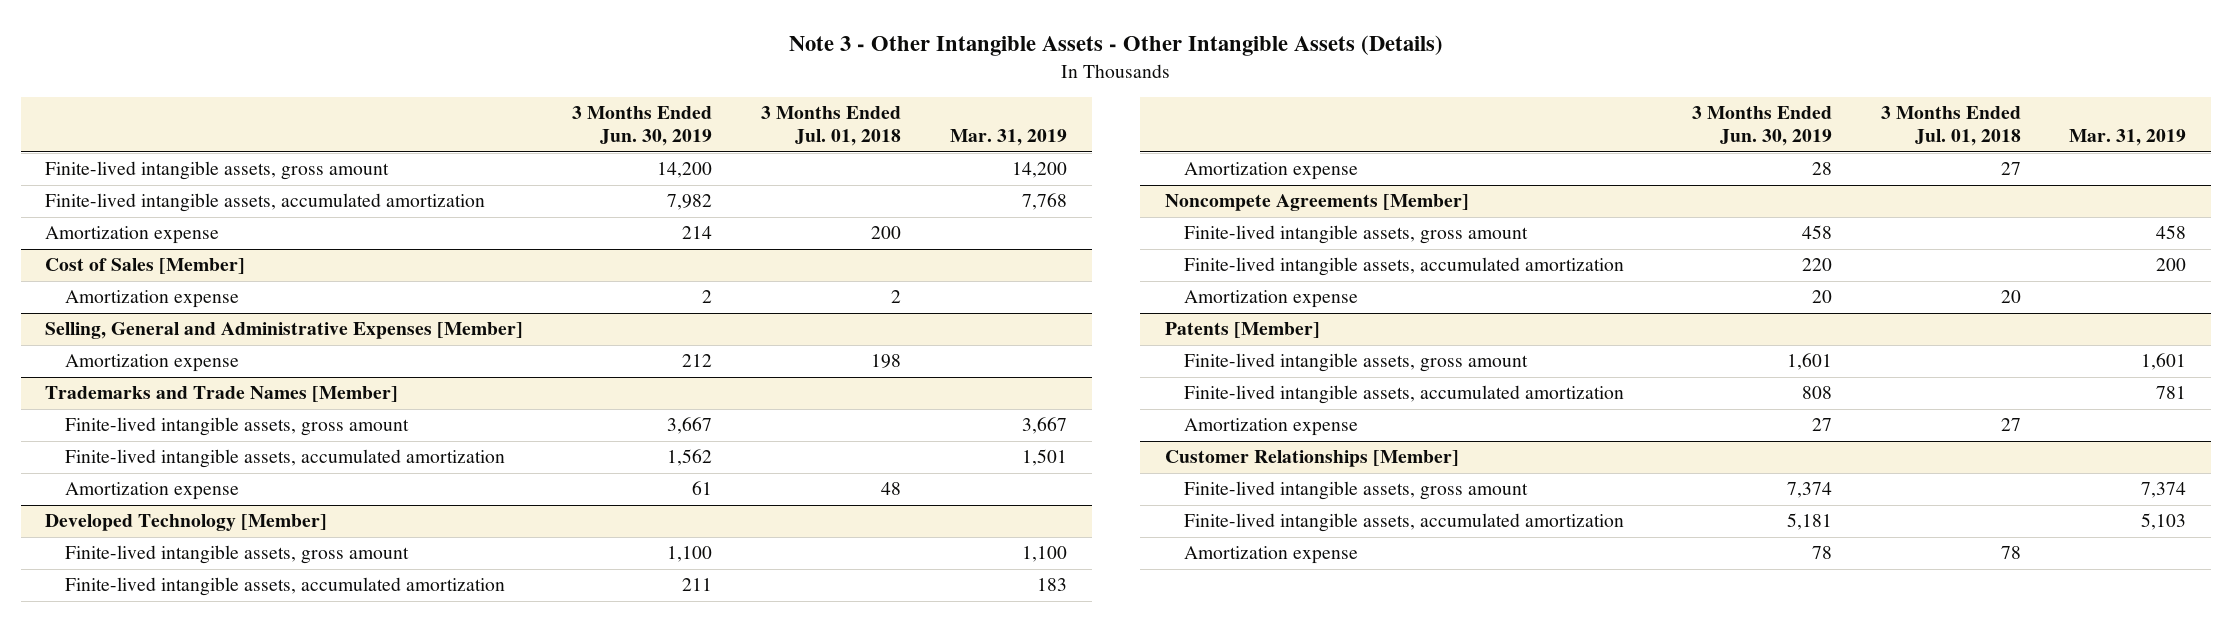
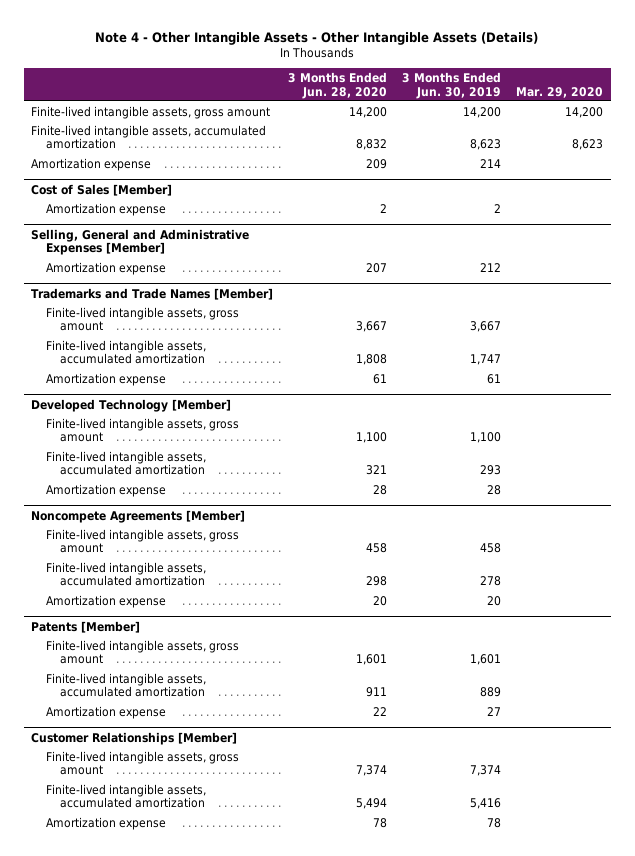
- Note 3 - Other Intangible Assets - Other Intangible Assets (Details)
+ Note 4 - Other Intangible Assets - Other Intangible Assets (Details)
- | 3 Months Ended Jun. 30, 2019 | 3 Months Ended Jul. 01, 2018 | Mar. 31, 2019
+ | 3 Months Ended Jun. 28, 2020 | 3 Months Ended Jun. 30, 2019 | Mar. 29, 2020
- Finite-lived intangible assets, accumulated amortization | 7,982 | | 7,768
+ Finite-lived intangible assets, accumulated amortization | 8,832 | 8,623 | 8,623
@ Trademarks and Trade Names [Member]
- Finite-lived intangible assets, accumulated amortization | 1,562 | | 1,501
+ Finite-lived intangible assets, accumulated amortization | 1,808 | 1,747 |
@ Developed Technology [Member]
- Finite-lived intangible assets, accumulated amortization | 211 | | 183
+ Finite-lived intangible assets, accumulated amortization | 321 | 293 |
@ Noncompete Agreements [Member]
- Finite-lived intangible assets, accumulated amortization | 220 | | 200
+ Finite-lived intangible assets, accumulated amortization | 298 | 278 |
@ Patents [Member]
- Finite-lived intangible assets, accumulated amortization | 808 | | 781
+ Finite-lived intangible assets, accumulated amortization | 911 | 889 |
@ Customer Relationships [Member]
- Finite-lived intangible assets, accumulated amortization | 5,181 | | 5,103
+ Finite-lived intangible assets, accumulated amortization | 5,494 | 5,416 |

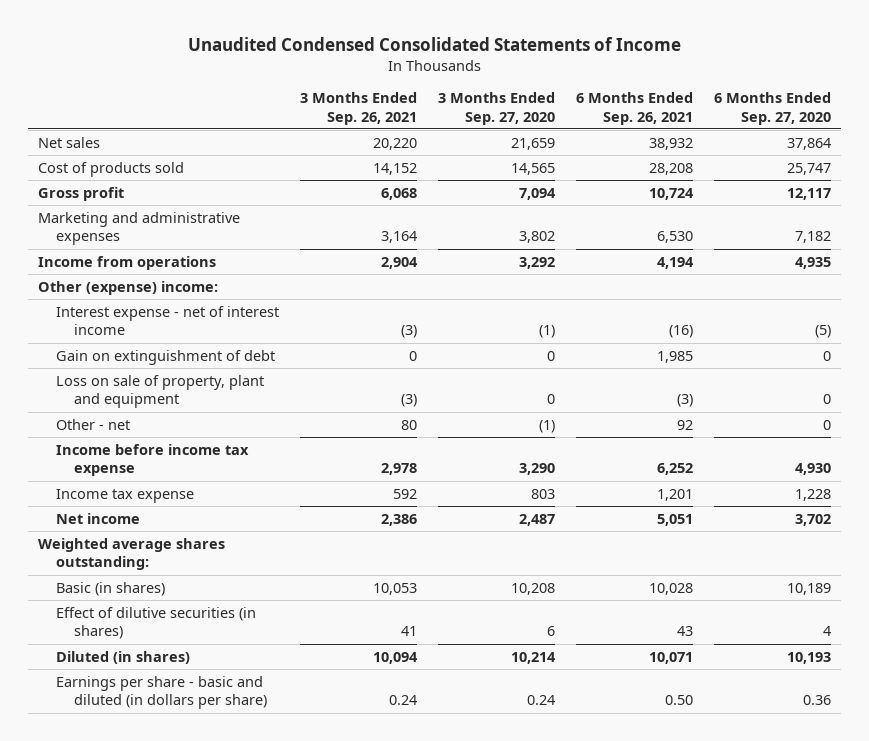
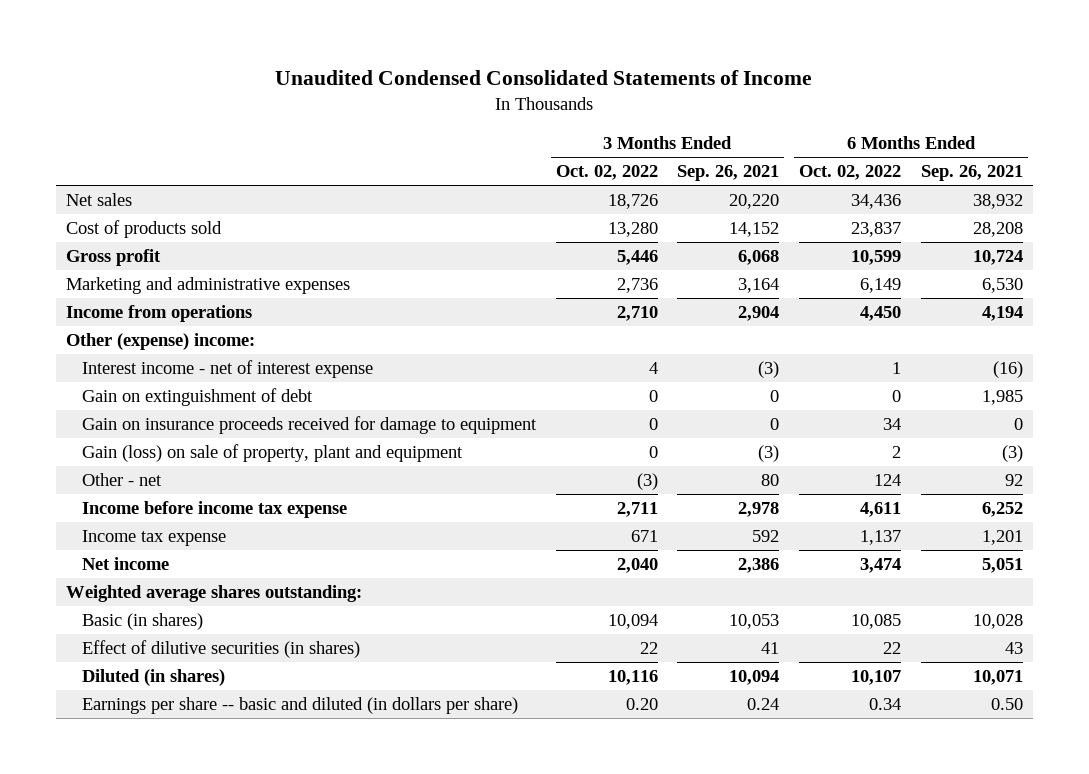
- | 3 Months Ended Sep. 26, 2021 | 3 Months Ended Sep. 27, 2020 | 6 Months Ended Sep. 26, 2021 | 6 Months Ended Sep. 27, 2020
+ | 3 Months Ended Oct. 02, 2022 | 3 Months Ended Sep. 26, 2021 | 6 Months Ended Oct. 02, 2022 | 6 Months Ended Sep. 26, 2021
- Interest expense - net of interest income | (3) | (1) | (16) | (5)
+ Interest income - net of interest expense | 4 | (3) | 1 | (16)
- Loss on sale of property, plant and equipment | (3) | 0 | (3) | 0
+ Gain on insurance proceeds received for damage to equipment | 0 | 0 | 34 | 0
+ Gain (loss) on sale of property, plant and equipment | 0 | (3) | 2 | (3)
- Earnings per share - basic and diluted (in dollars per share) | 0.24 | 0.24 | 0.50 | 0.36
+ Earnings per share -- basic and diluted (in dollars per share) | 0.20 | 0.24 | 0.34 | 0.50

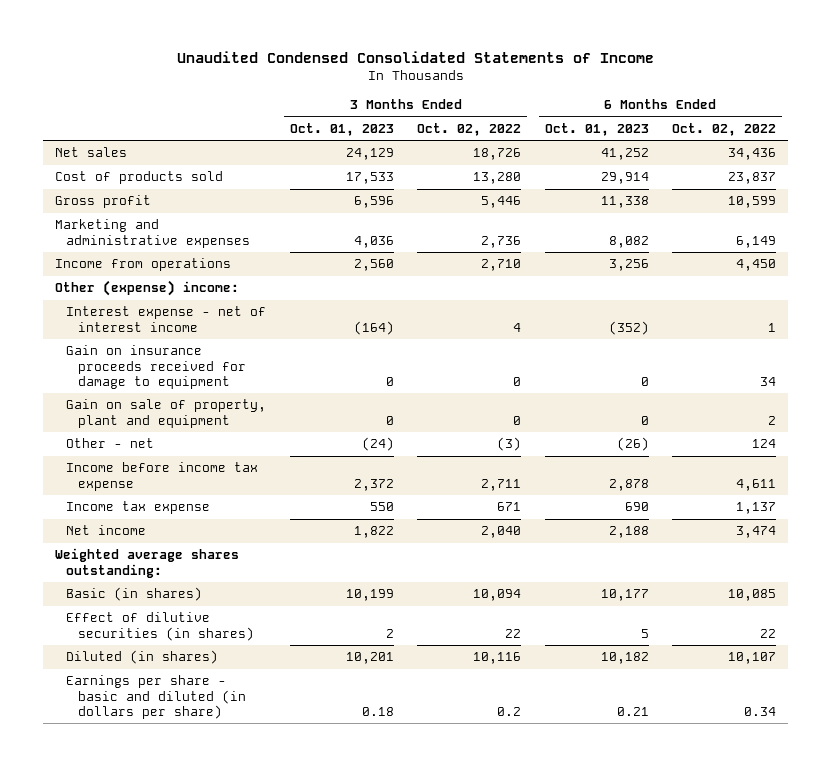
- | 3 Months Ended Oct. 02, 2022 | 3 Months Ended Sep. 26, 2021 | 6 Months Ended Oct. 02, 2022 | 6 Months Ended Sep. 26, 2021
+ | 3 Months Ended Oct. 01, 2023 | 3 Months Ended Oct. 02, 2022 | 6 Months Ended Oct. 01, 2023 | 6 Months Ended Oct. 02, 2022
- Interest income - net of interest expense | 4 | (3) | 1 | (16)
- Gain on extinguishment of debt | 0 | 0 | 0 | 1,985
+ Interest expense - net of interest income | (164) | 4 | (352) | 1
- Gain (loss) on sale of property, plant and equipment | 0 | (3) | 2 | (3)
+ Gain on sale of property, plant and equipment | 0 | 0 | 0 | 2
- Earnings per share -- basic and diluted (in dollars per share) | 0.20 | 0.24 | 0.34 | 0.50
+ Earnings per share - basic and diluted (in dollars per share) | 0.18 | 0.2 | 0.21 | 0.34

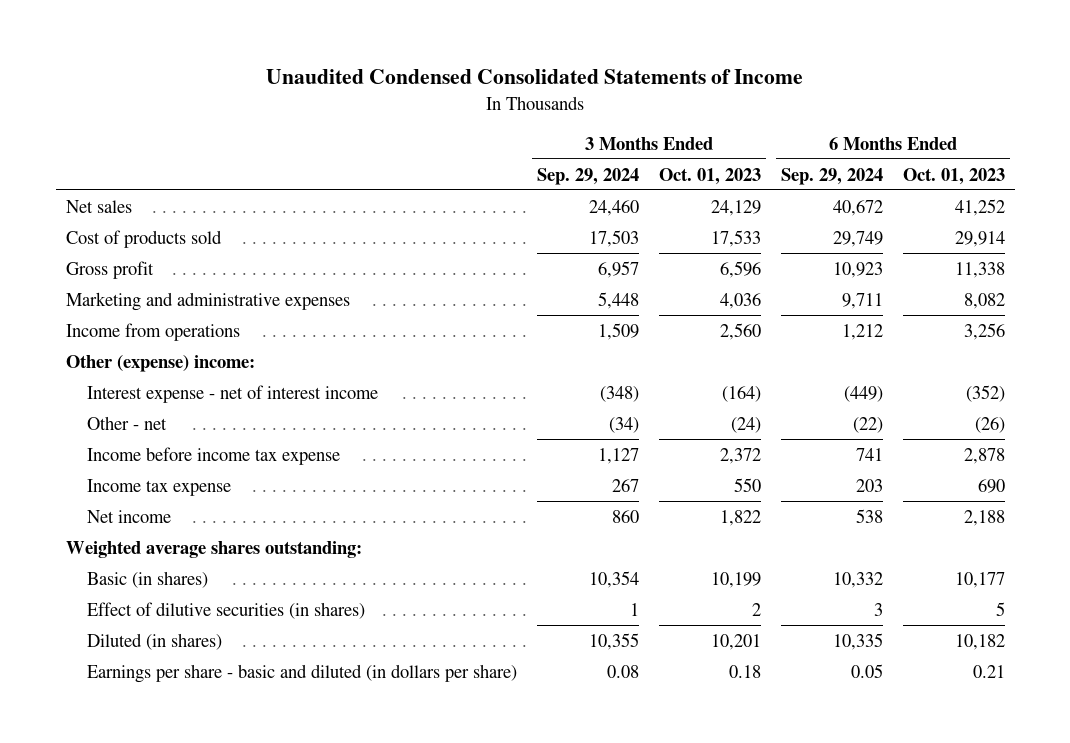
- | 3 Months Ended Oct. 01, 2023 | 3 Months Ended Oct. 02, 2022 | 6 Months Ended Oct. 01, 2023 | 6 Months Ended Oct. 02, 2022
+ | 3 Months Ended Sep. 29, 2024 | 3 Months Ended Oct. 01, 2023 | 6 Months Ended Sep. 29, 2024 | 6 Months Ended Oct. 01, 2023
- Gain on insurance proceeds received for damage to equipment | 0 | 0 | 0 | 34
- Gain on sale of property, plant and equipment | 0 | 0 | 0 | 2

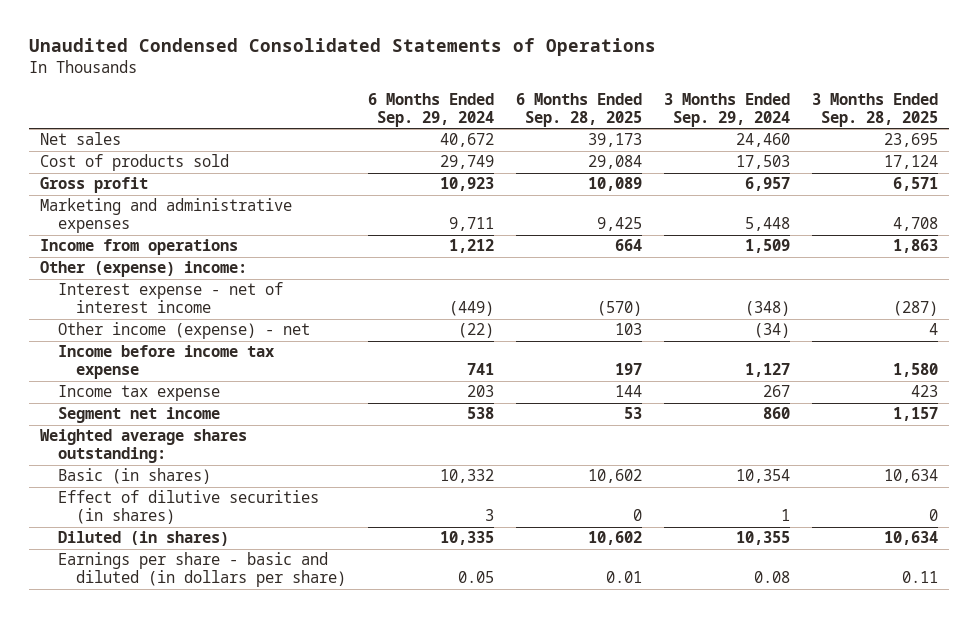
- Unaudited Condensed Consolidated Statements of Income
+ Unaudited Condensed Consolidated Statements of Operations
- | 3 Months Ended Sep. 29, 2024 | 3 Months Ended Oct. 01, 2023 | 6 Months Ended Sep. 29, 2024 | 6 Months Ended Oct. 01, 2023
+ | 6 Months Ended Sep. 29, 2024 | 6 Months Ended Sep. 28, 2025 | 3 Months Ended Sep. 29, 2024 | 3 Months Ended Sep. 28, 2025
- Other - net | (34) | (24) | (22) | (26)
+ Other income (expense) - net | (22) | 103 | (34) | 4
- Net income | 860 | 1,822 | 538 | 2,188
+ Segment net income | 538 | 53 | 860 | 1,157

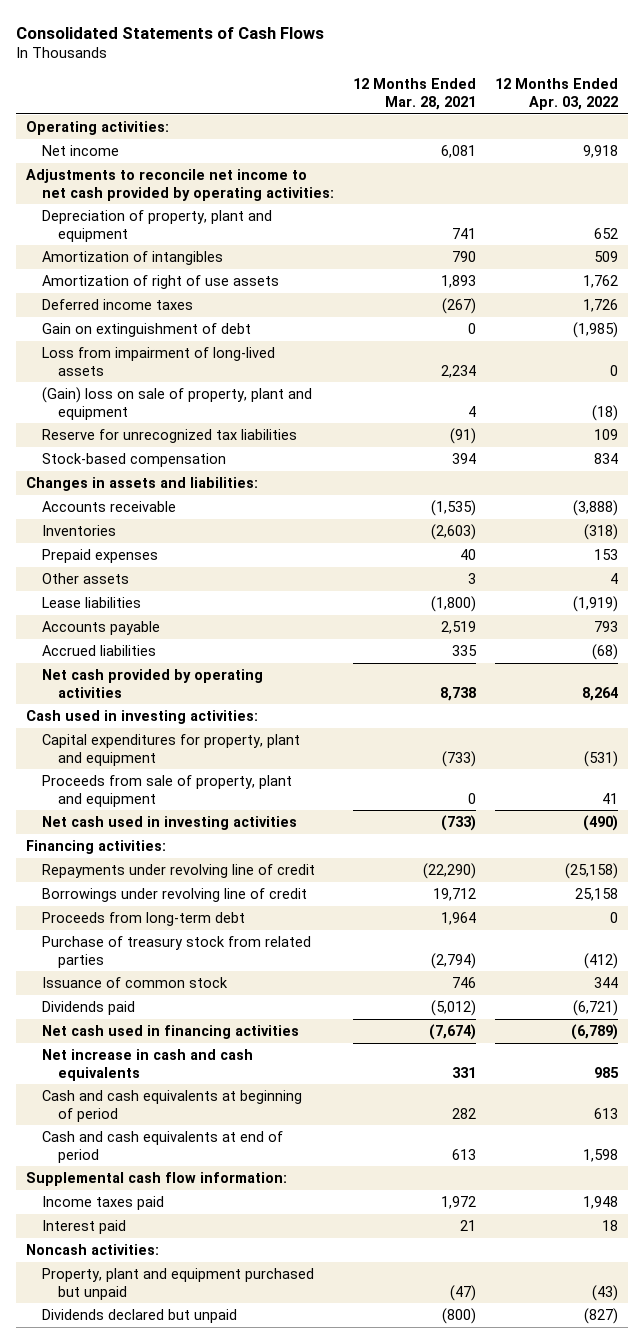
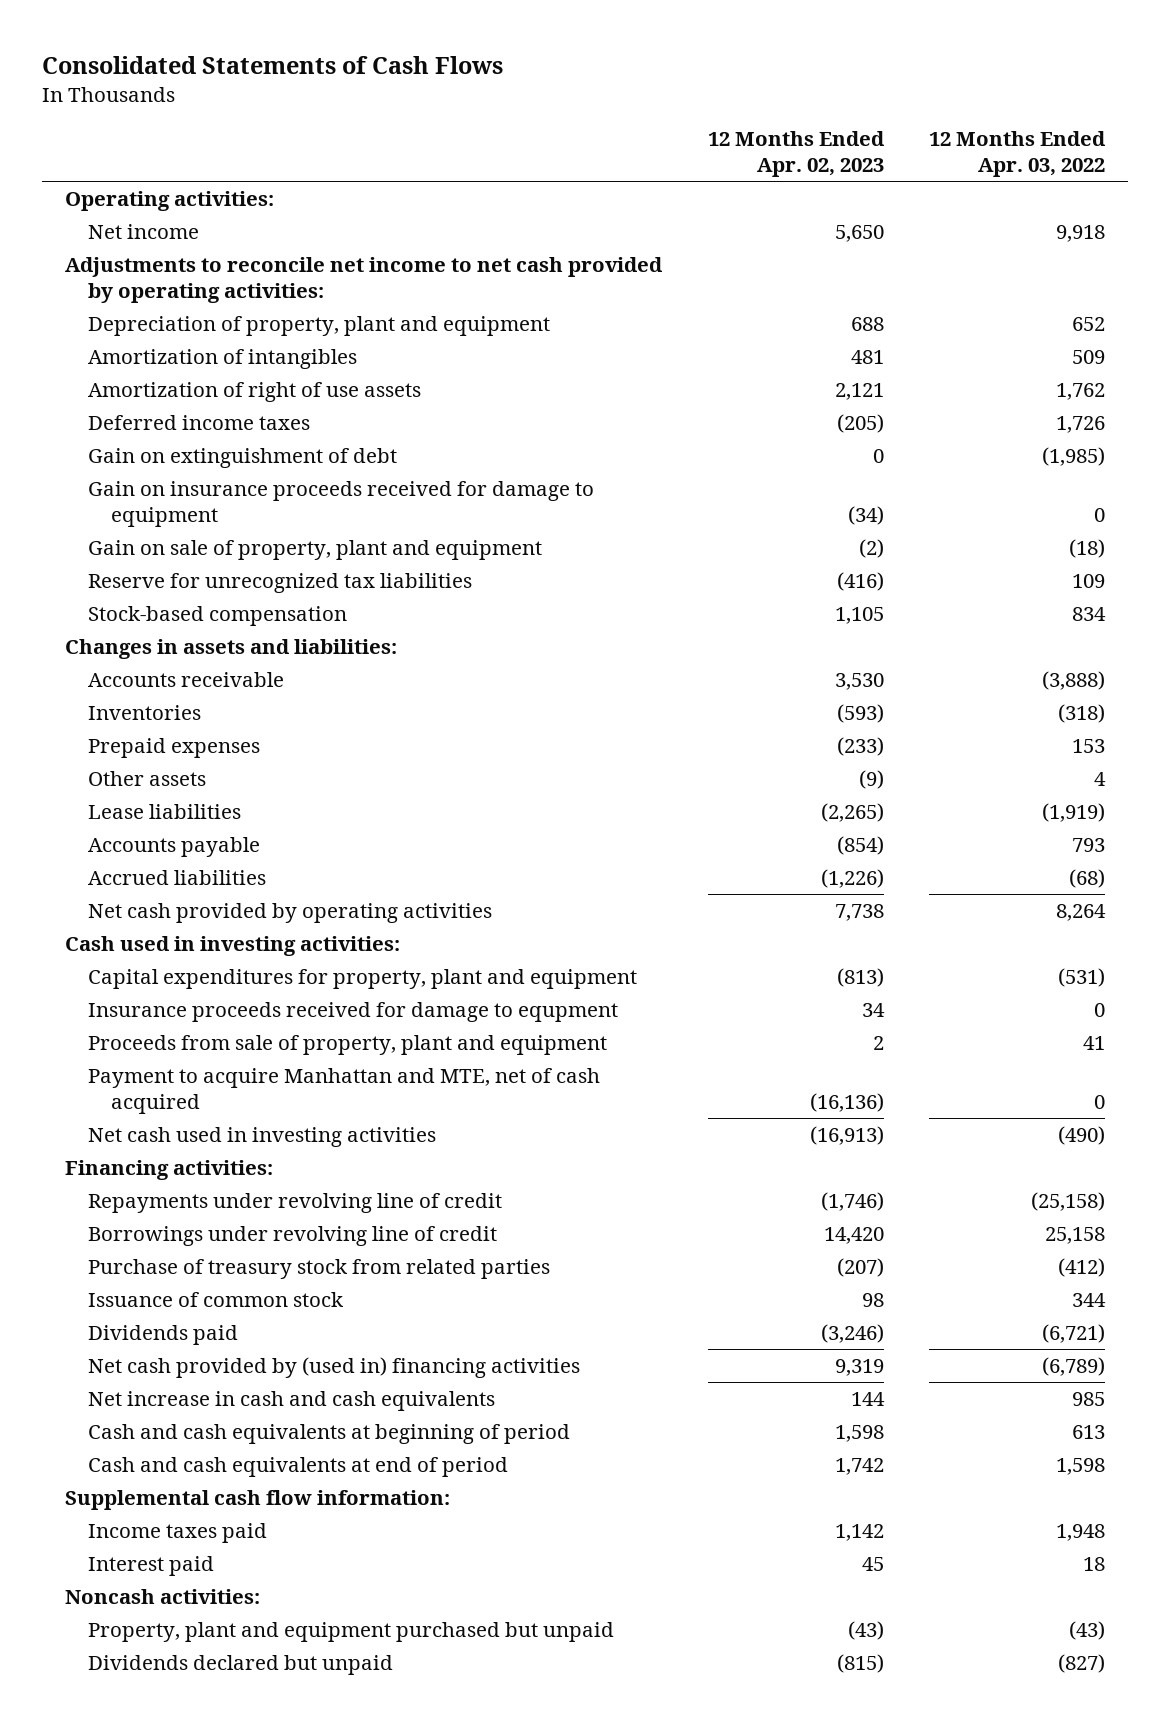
- | 12 Months Ended Mar. 28, 2021 | 12 Months Ended Apr. 03, 2022
+ | 12 Months Ended Apr. 02, 2023 | 12 Months Ended Apr. 03, 2022
- Loss from impairment of long-lived assets | 2,234 | 0
- (Gain) loss on sale of property, plant and equipment | 4 | (18)
+ Gain on insurance proceeds received for damage to equipment | (34) | 0
+ Gain on sale of property, plant and equipment | (2) | (18)
+ Insurance proceeds received for damage to equpment | 34 | 0
+ Payment to acquire Manhattan and MTE, net of cash acquired | (16,136) | 0
- Proceeds from long-term debt | 1,964 | 0
- Net cash used in financing activities | (7,674) | (6,789)
+ Net cash provided by (used in) financing activities | 9,319 | (6,789)

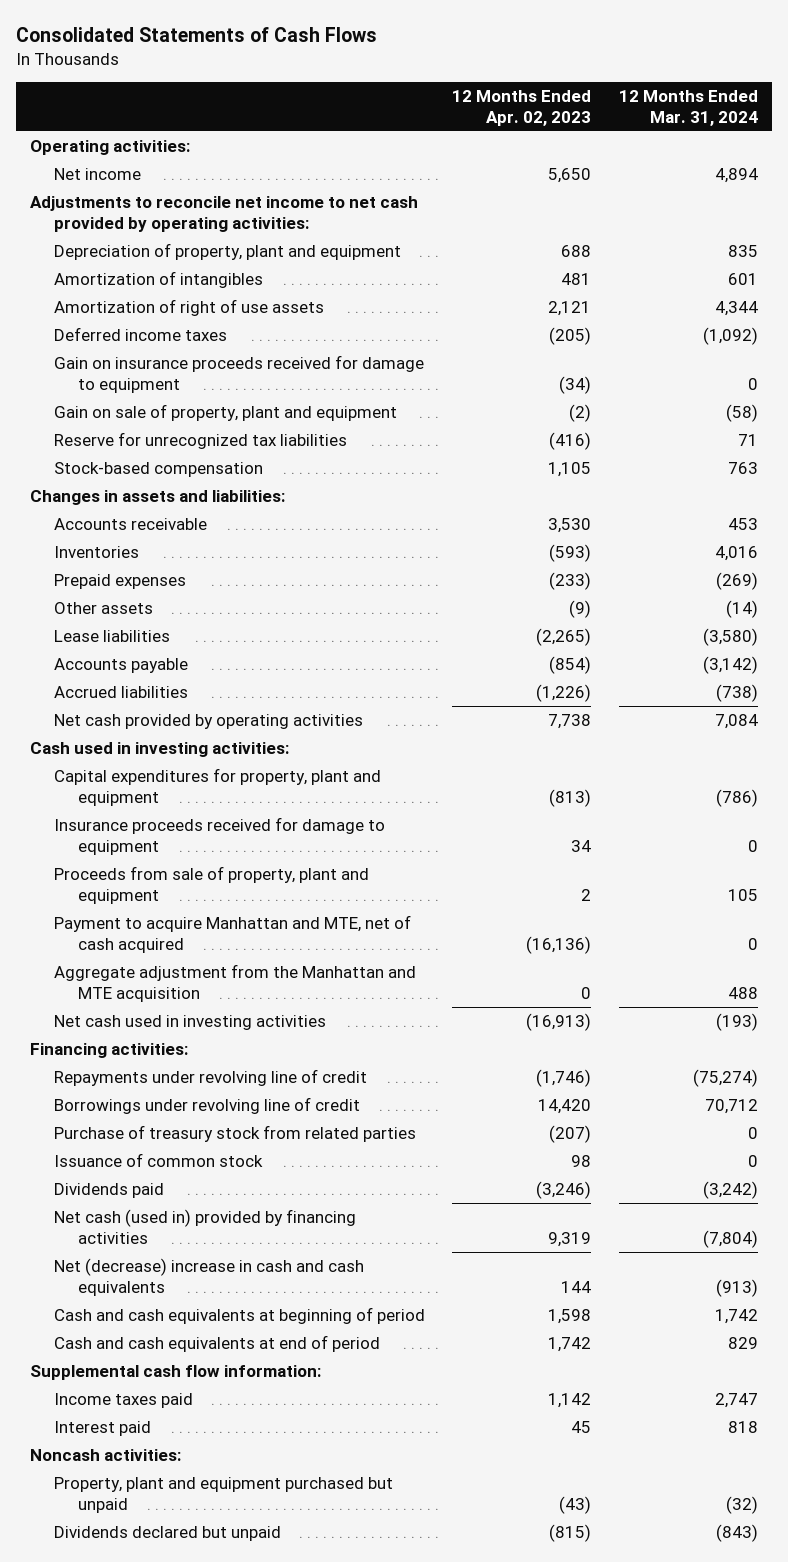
- | 12 Months Ended Apr. 02, 2023 | 12 Months Ended Apr. 03, 2022
+ | 12 Months Ended Apr. 02, 2023 | 12 Months Ended Mar. 31, 2024
- Gain on extinguishment of debt | 0 | (1,985)
- Insurance proceeds received for damage to equpment | 34 | 0
+ Insurance proceeds received for damage to equipment | 34 | 0
+ Aggregate adjustment from the Manhattan and MTE acquisition | 0 | 488
- Net cash provided by (used in) financing activities | 9,319 | (6,789)
- Net increase in cash and cash equivalents | 144 | 985
+ Net cash (used in) provided by financing activities | 9,319 | (7,804)
+ Net (decrease) increase in cash and cash equivalents | 144 | (913)

